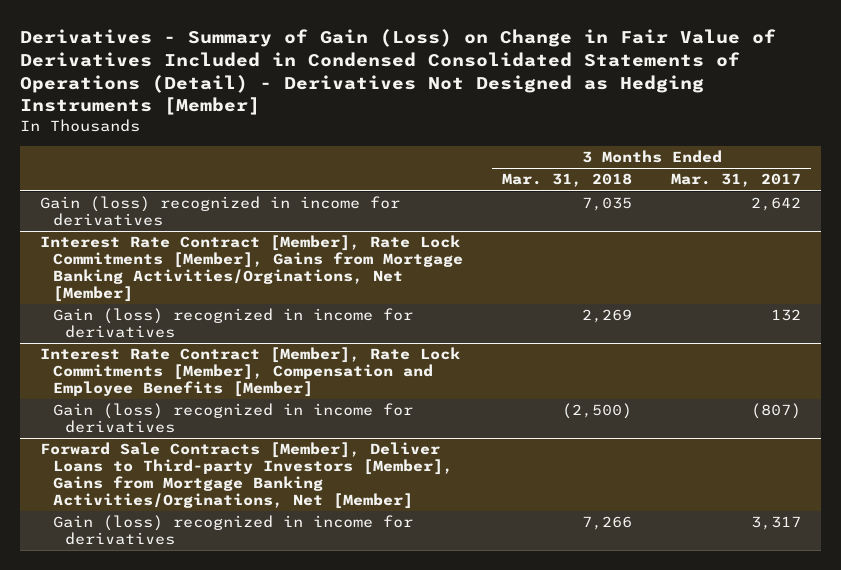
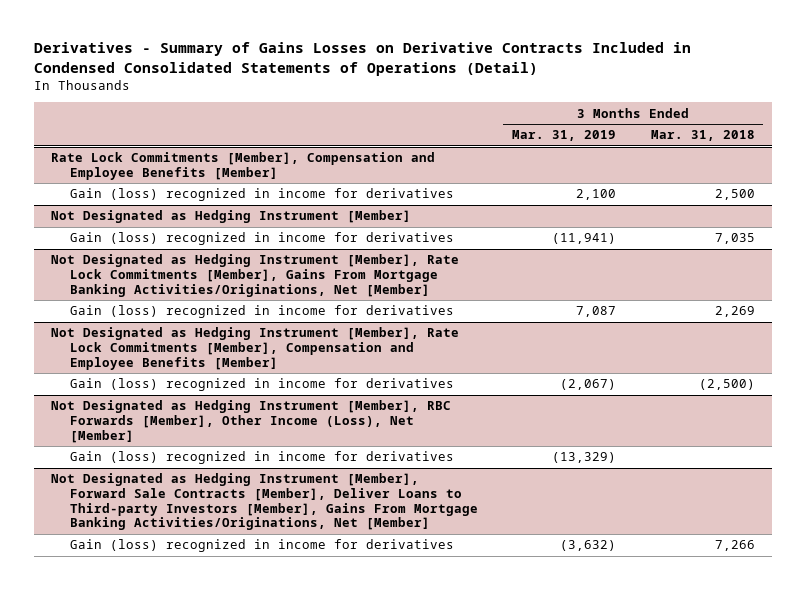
- Derivatives - Summary of Gain (Loss) on Change in Fair Value of Derivatives Included in Condensed Consolidated Statements of Operations (Detail) - Derivatives Not Designed as Hedging Instruments [Member]
+ Derivatives - Summary of Gains Losses on Derivative Contracts Included in Condensed Consolidated Statements of Operations (Detail)
- | 3 Months Ended Mar. 31, 2018 | 3 Months Ended Mar. 31, 2017
+ | 3 Months Ended Mar. 31, 2019 | 3 Months Ended Mar. 31, 2018
+ Rate Lock Commitments [Member], Compensation and Employee Benefits [Member]
+ Gain (loss) recognized in income for derivatives | 2,100 | 2,500
+ Not Designated as Hedging Instrument [Member]
- Interest Rate Contract [Member], Rate Lock Commitments [Member], Gains from Mortgage Banking Activities/Orginations, Net [Member]
+ Not Designated as Hedging Instrument [Member], Rate Lock Commitments [Member], Gains From Mortgage Banking Activities/Originations, Net [Member]
- Interest Rate Contract [Member], Rate Lock Commitments [Member], Compensation and Employee Benefits [Member]
+ Not Designated as Hedging Instrument [Member], Rate Lock Commitments [Member], Compensation and Employee Benefits [Member]
- Forward Sale Contracts [Member], Deliver Loans to Third-party Investors [Member], Gains from Mortgage Banking Activities/Orginations, Net [Member]
+ Not Designated as Hedging Instrument [Member], RBC Forwards [Member], Other Income (Loss), Net [Member]
+ Gain (loss) recognized in income for derivatives | (13,329) |
+ Not Designated as Hedging Instrument [Member], Forward Sale Contracts [Member], Deliver Loans to Third-party Investors [Member], Gains From Mortgage Banking Activities/Originations, Net [Member]

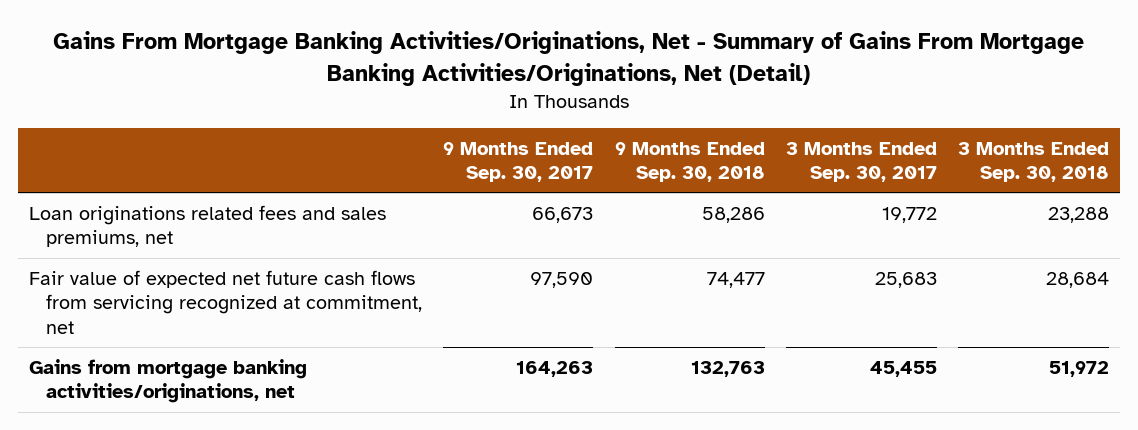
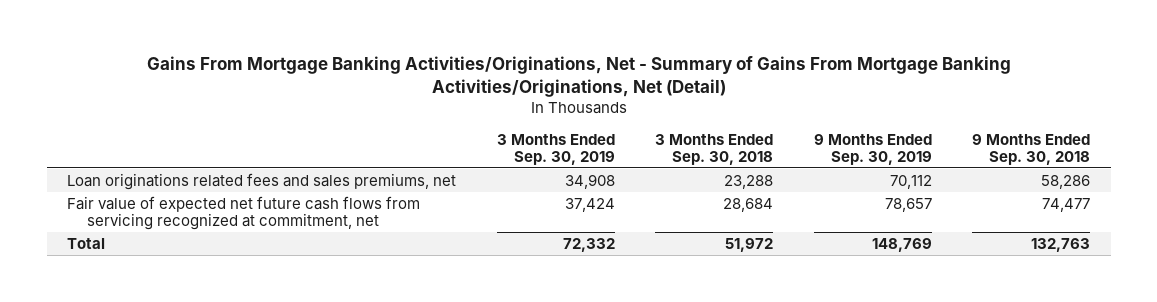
- | 9 Months Ended Sep. 30, 2017 | 9 Months Ended Sep. 30, 2018 | 3 Months Ended Sep. 30, 2017 | 3 Months Ended Sep. 30, 2018
+ | 3 Months Ended Sep. 30, 2019 | 3 Months Ended Sep. 30, 2018 | 9 Months Ended Sep. 30, 2019 | 9 Months Ended Sep. 30, 2018
- Gains from mortgage banking activities/originations, net | 164,263 | 132,763 | 45,455 | 51,972
+ Total | 72,332 | 51,972 | 148,769 | 132,763

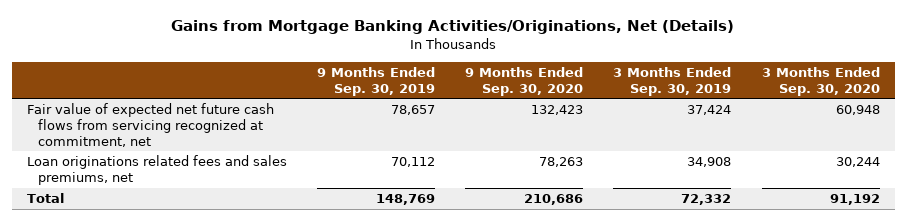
- Gains From Mortgage Banking Activities/Originations, Net - Summary of Gains From Mortgage Banking Activities/Originations, Net (Detail)
+ Gains from Mortgage Banking Activities/Originations, Net (Details)
- | 3 Months Ended Sep. 30, 2019 | 3 Months Ended Sep. 30, 2018 | 9 Months Ended Sep. 30, 2019 | 9 Months Ended Sep. 30, 2018
+ | 9 Months Ended Sep. 30, 2019 | 9 Months Ended Sep. 30, 2020 | 3 Months Ended Sep. 30, 2019 | 3 Months Ended Sep. 30, 2020
moved down: Loan originations related fees and sales premiums, net | 70,112 | 78,263 | 34,908 | 30,244

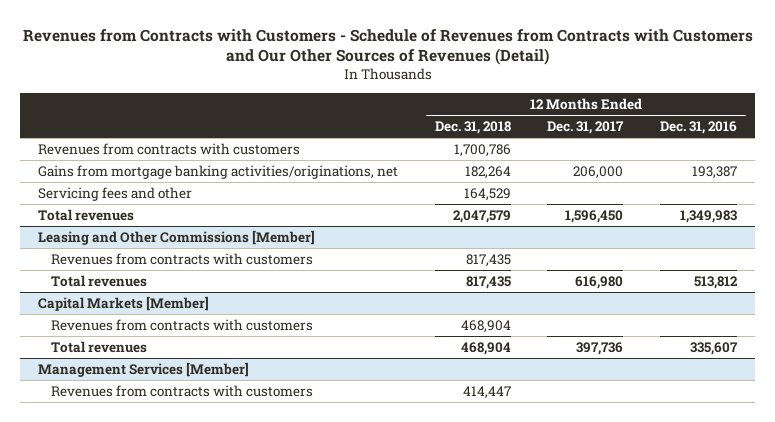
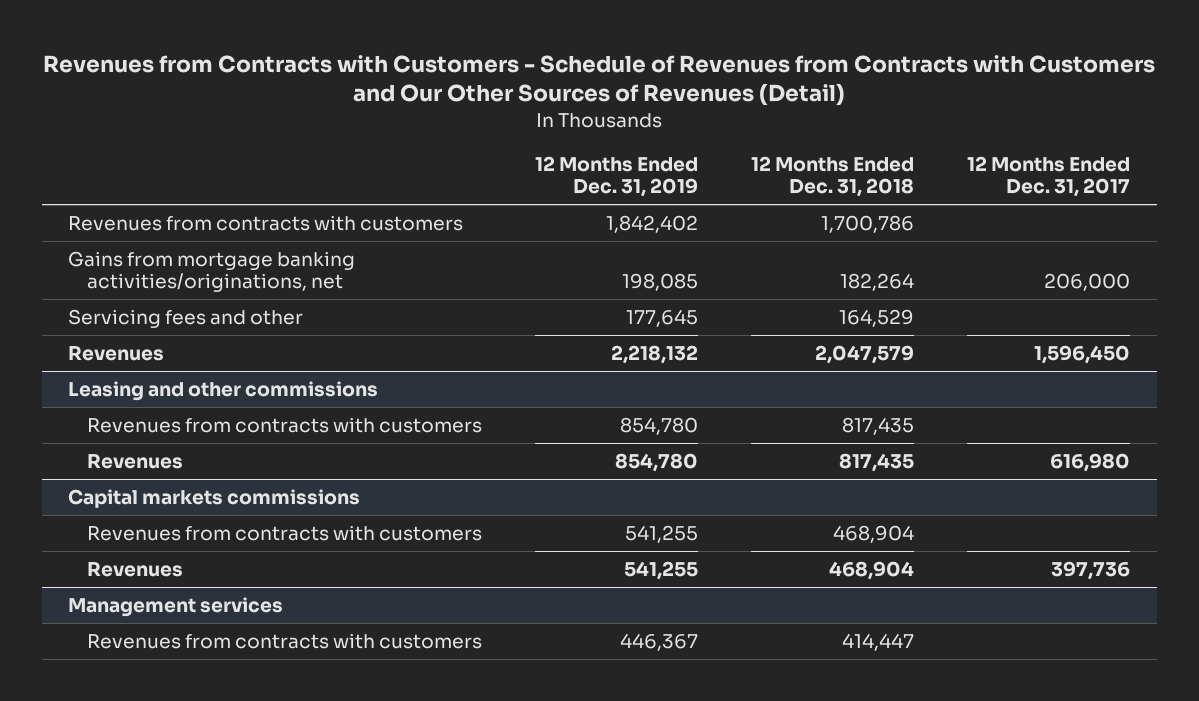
- | 12 Months Ended Dec. 31, 2018 | 12 Months Ended Dec. 31, 2017 | 12 Months Ended Dec. 31, 2016
+ | 12 Months Ended Dec. 31, 2019 | 12 Months Ended Dec. 31, 2018 | 12 Months Ended Dec. 31, 2017
- Total revenues | 2,047,579 | 1,596,450 | 1,349,983
- Leasing and Other Commissions [Member]
+ Revenues | 2,218,132 | 2,047,579 | 1,596,450
+ Leasing and other commissions
- Total revenues | 817,435 | 616,980 | 513,812
- Capital Markets [Member]
+ Revenues | 854,780 | 817,435 | 616,980
+ Capital markets commissions
- Total revenues | 468,904 | 397,736 | 335,607
- Management Services [Member]
+ Revenues | 541,255 | 468,904 | 397,736
+ Management services

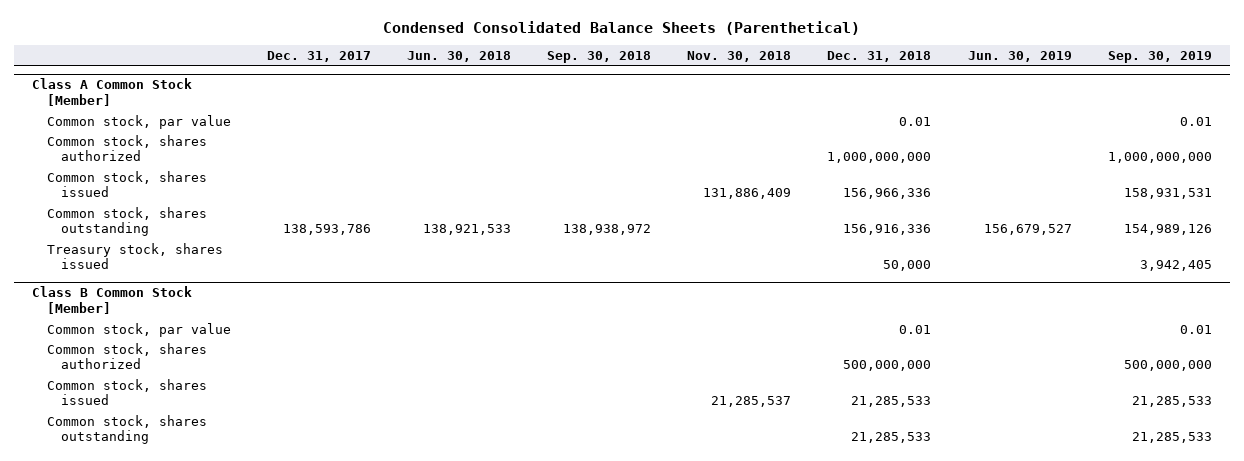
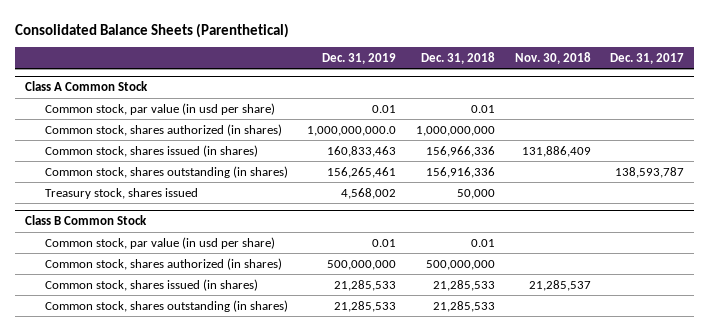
- Condensed Consolidated Balance Sheets (Parenthetical)
+ Consolidated Balance Sheets (Parenthetical)
- | Dec. 31, 2017 | Jun. 30, 2018 | Sep. 30, 2018 | Nov. 30, 2018 | Dec. 31, 2018 | Jun. 30, 2019 | Sep. 30, 2019
+ | Dec. 31, 2019 | Dec. 31, 2018 | Nov. 30, 2018 | Dec. 31, 2017
- Class A Common Stock [Member]
- Common stock, par value | | | | | 0.01 | | 0.01
- Common stock, shares authorized | | | | | 1,000,000,000 | | 1,000,000,000
- Common stock, shares issued | | | | 131,886,409 | 156,966,336 | | 158,931,531
- Common stock, shares outstanding | 138,593,786 | 138,921,533 | 138,938,972 | | 156,916,336 | 156,679,527 | 154,989,126
+ Class A Common Stock
+ Common stock, par value (in usd per share) | 0.01 | 0.01 | |
+ Common stock, shares authorized (in shares) | 1,000,000,000.0 | 1,000,000,000 | |
+ Common stock, shares issued (in shares) | 160,833,463 | 156,966,336 | 131,886,409 |
+ Common stock, shares outstanding (in shares) | 156,265,461 | 156,916,336 | | 138,593,787
- Class B Common Stock [Member]
- Common stock, par value | | | | | 0.01 | | 0.01
- Common stock, shares authorized | | | | | 500,000,000 | | 500,000,000
- Common stock, shares issued | | | | 21,285,537 | 21,285,533 | | 21,285,533
- Common stock, shares outstanding | | | | | 21,285,533 | | 21,285,533
+ Class B Common Stock
+ Common stock, par value (in usd per share) | 0.01 | 0.01 | |
+ Common stock, shares authorized (in shares) | 500,000,000 | 500,000,000 | |
+ Common stock, shares issued (in shares) | 21,285,533 | 21,285,533 | 21,285,537 |
+ Common stock, shares outstanding (in shares) | 21,285,533 | 21,285,533 | |

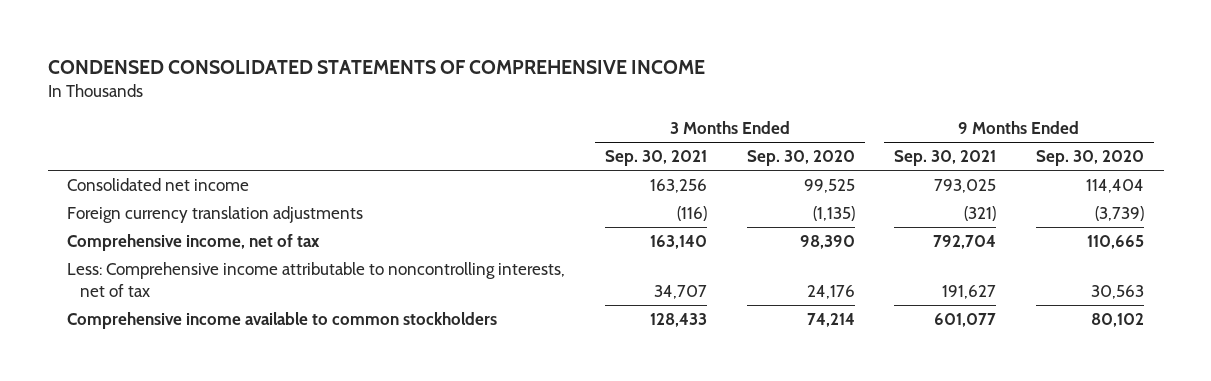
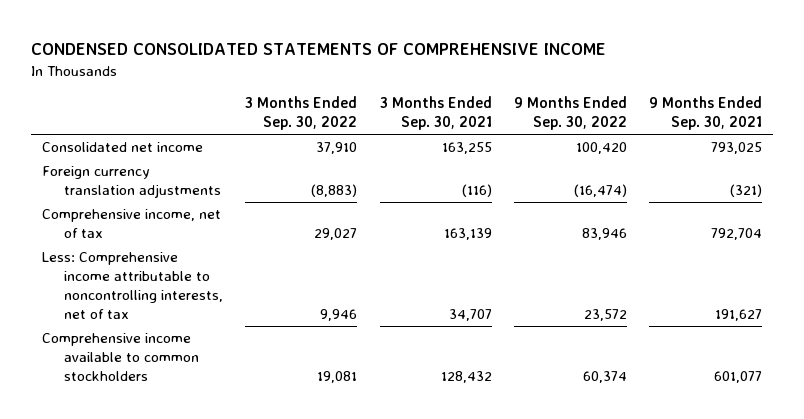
- | 3 Months Ended Sep. 30, 2021 | 3 Months Ended Sep. 30, 2020 | 9 Months Ended Sep. 30, 2021 | 9 Months Ended Sep. 30, 2020
+ | 3 Months Ended Sep. 30, 2022 | 3 Months Ended Sep. 30, 2021 | 9 Months Ended Sep. 30, 2022 | 9 Months Ended Sep. 30, 2021
- Consolidated net income | 163,256 | 99,525 | 793,025 | 114,404
+ Consolidated net income | 37,910 | 163,255 | 100,420 | 793,025
- Comprehensive income, net of tax | 163,140 | 98,390 | 792,704 | 110,665
+ Comprehensive income, net of tax | 29,027 | 163,139 | 83,946 | 792,704
- Comprehensive income available to common stockholders | 128,433 | 74,214 | 601,077 | 80,102
+ Comprehensive income available to common stockholders | 19,081 | 128,432 | 60,374 | 601,077

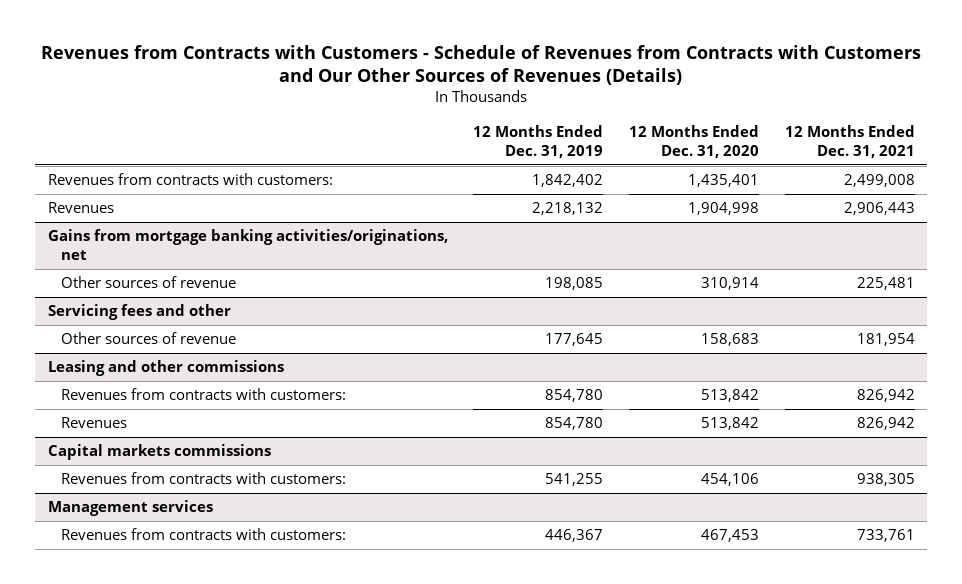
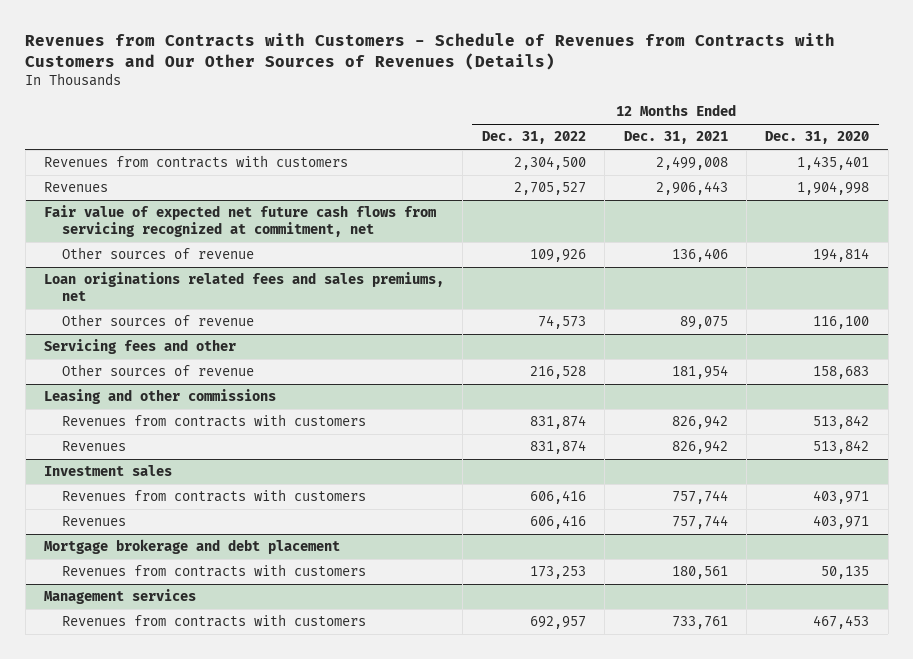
- | 12 Months Ended Dec. 31, 2019 | 12 Months Ended Dec. 31, 2020 | 12 Months Ended Dec. 31, 2021
+ | 12 Months Ended Dec. 31, 2022 | 12 Months Ended Dec. 31, 2021 | 12 Months Ended Dec. 31, 2020
- Revenues from contracts with customers: | 1,842,402 | 1,435,401 | 2,499,008
+ Revenues from contracts with customers | 2,304,500 | 2,499,008 | 1,435,401
- Gains from mortgage banking activities/originations, net
- Other sources of revenue | 198,085 | 310,914 | 225,481
+ Fair value of expected net future cash flows from servicing recognized at commitment, net
+ Other sources of revenue | 109,926 | 136,406 | 194,814
+ Loan originations related fees and sales premiums, net
+ Other sources of revenue | 74,573 | 89,075 | 116,100
@ Leasing and other commissions
- Revenues from contracts with customers: | 854,780 | 513,842 | 826,942
+ Revenues from contracts with customers | 831,874 | 826,942 | 513,842
- Capital markets commissions
- Revenues from contracts with customers: | 541,255 | 454,106 | 938,305
+ Investment sales
+ Revenues from contracts with customers | 606,416 | 757,744 | 403,971
+ Revenues | 606,416 | 757,744 | 403,971
+ Mortgage brokerage and debt placement
+ Revenues from contracts with customers | 173,253 | 180,561 | 50,135
@ Management services
- Revenues from contracts with customers: | 446,367 | 467,453 | 733,761
+ Revenues from contracts with customers | 692,957 | 733,761 | 467,453

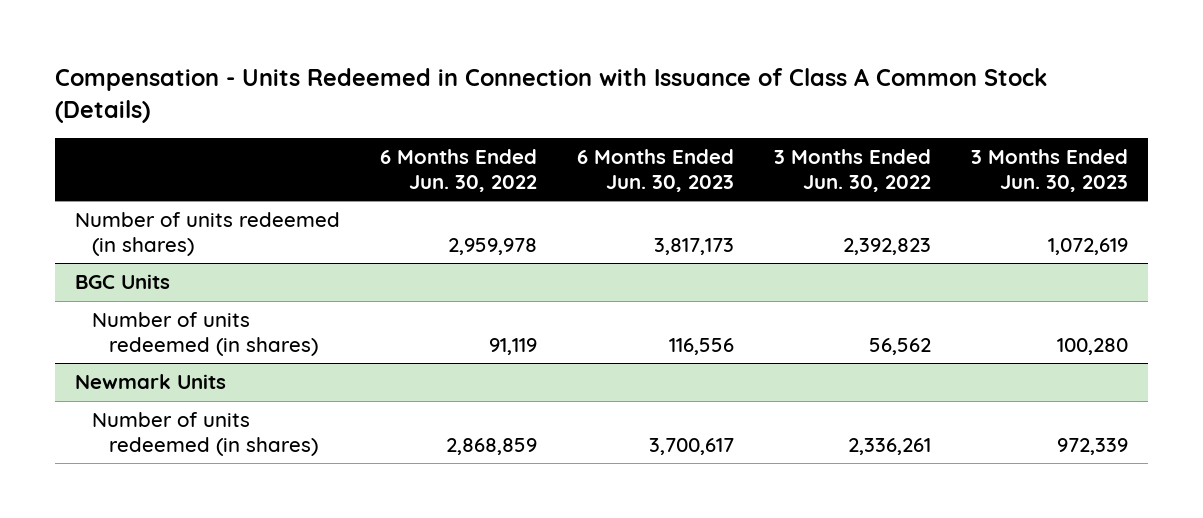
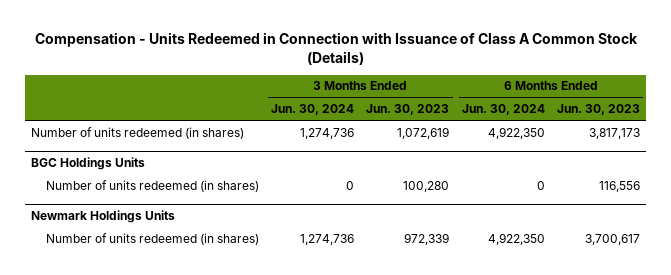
- | 6 Months Ended Jun. 30, 2022 | 6 Months Ended Jun. 30, 2023 | 3 Months Ended Jun. 30, 2022 | 3 Months Ended Jun. 30, 2023
+ | 3 Months Ended Jun. 30, 2024 | 3 Months Ended Jun. 30, 2023 | 6 Months Ended Jun. 30, 2024 | 6 Months Ended Jun. 30, 2023
- BGC Units
+ BGC Holdings Units
- Newmark Units
+ Newmark Holdings Units

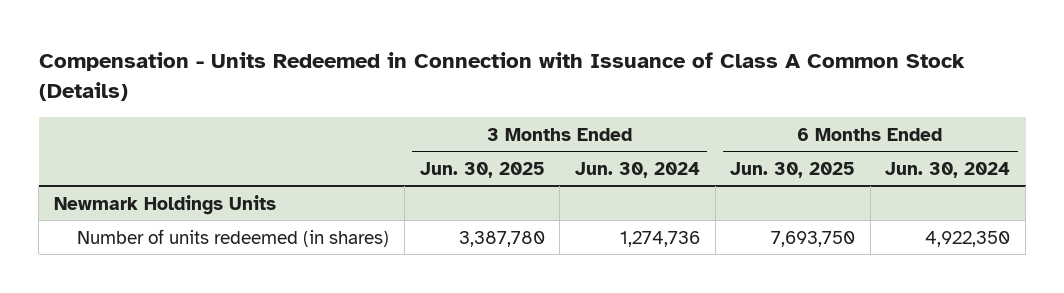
- | 3 Months Ended Jun. 30, 2024 | 3 Months Ended Jun. 30, 2023 | 6 Months Ended Jun. 30, 2024 | 6 Months Ended Jun. 30, 2023
+ | 3 Months Ended Jun. 30, 2025 | 3 Months Ended Jun. 30, 2024 | 6 Months Ended Jun. 30, 2025 | 6 Months Ended Jun. 30, 2024
- Number of units redeemed (in shares) | 1,274,736 | 1,072,619 | 4,922,350 | 3,817,173
- BGC Holdings Units
- Number of units redeemed (in shares) | 0 | 100,280 | 0 | 116,556

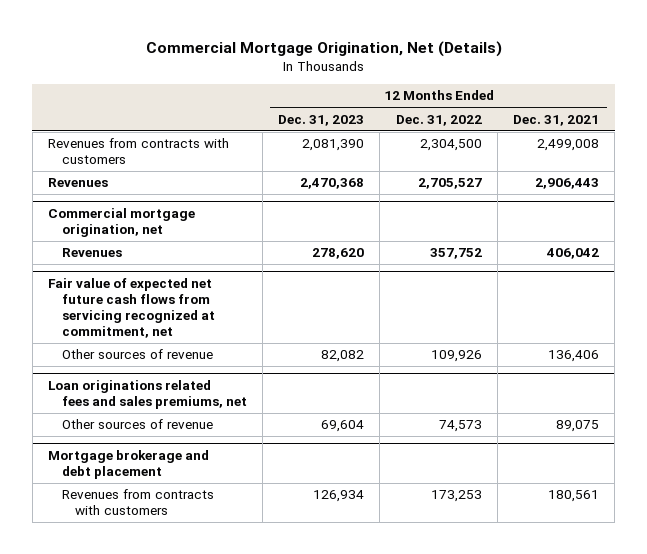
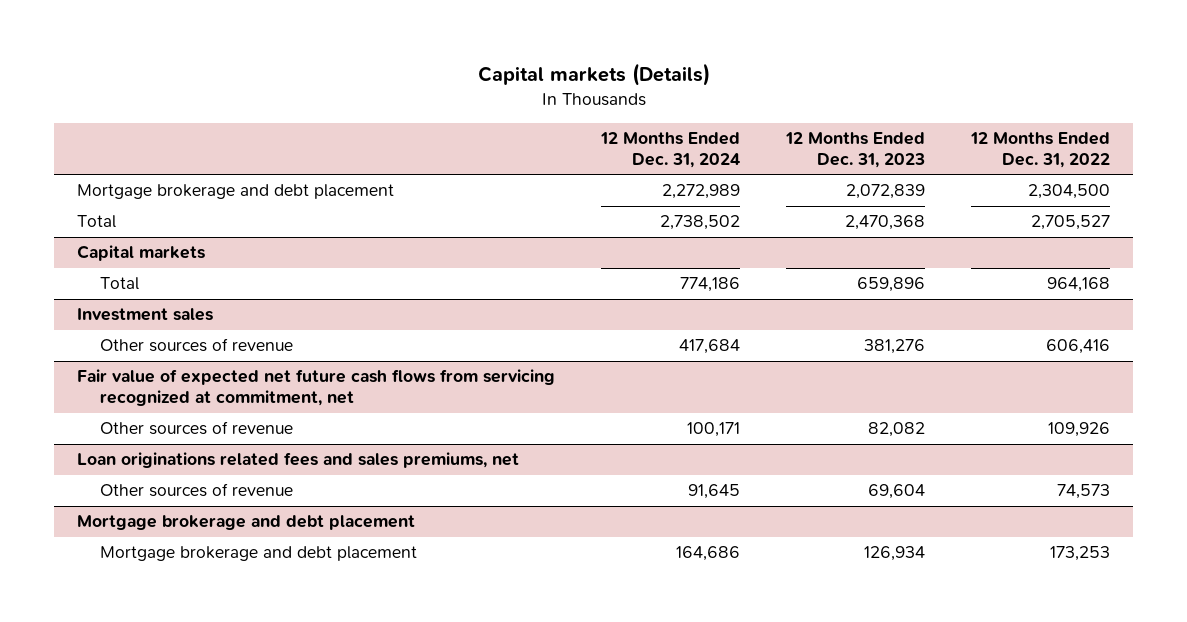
- Commercial Mortgage Origination, Net (Details)
+ Capital markets (Details)
- | 12 Months Ended Dec. 31, 2023 | 12 Months Ended Dec. 31, 2022 | 12 Months Ended Dec. 31, 2021
+ | 12 Months Ended Dec. 31, 2024 | 12 Months Ended Dec. 31, 2023 | 12 Months Ended Dec. 31, 2022
- Revenues from contracts with customers | 2,081,390 | 2,304,500 | 2,499,008
- Revenues | 2,470,368 | 2,705,527 | 2,906,443
- Commercial mortgage origination, net
- Revenues | 278,620 | 357,752 | 406,042
+ Mortgage brokerage and debt placement | 2,272,989 | 2,072,839 | 2,304,500
+ Total | 2,738,502 | 2,470,368 | 2,705,527
+ Capital markets
+ Total | 774,186 | 659,896 | 964,168
+ Investment sales
+ Other sources of revenue | 417,684 | 381,276 | 606,416
@ Mortgage brokerage and debt placement
- Revenues from contracts with customers | 126,934 | 173,253 | 180,561
+ Mortgage brokerage and debt placement | 164,686 | 126,934 | 173,253

